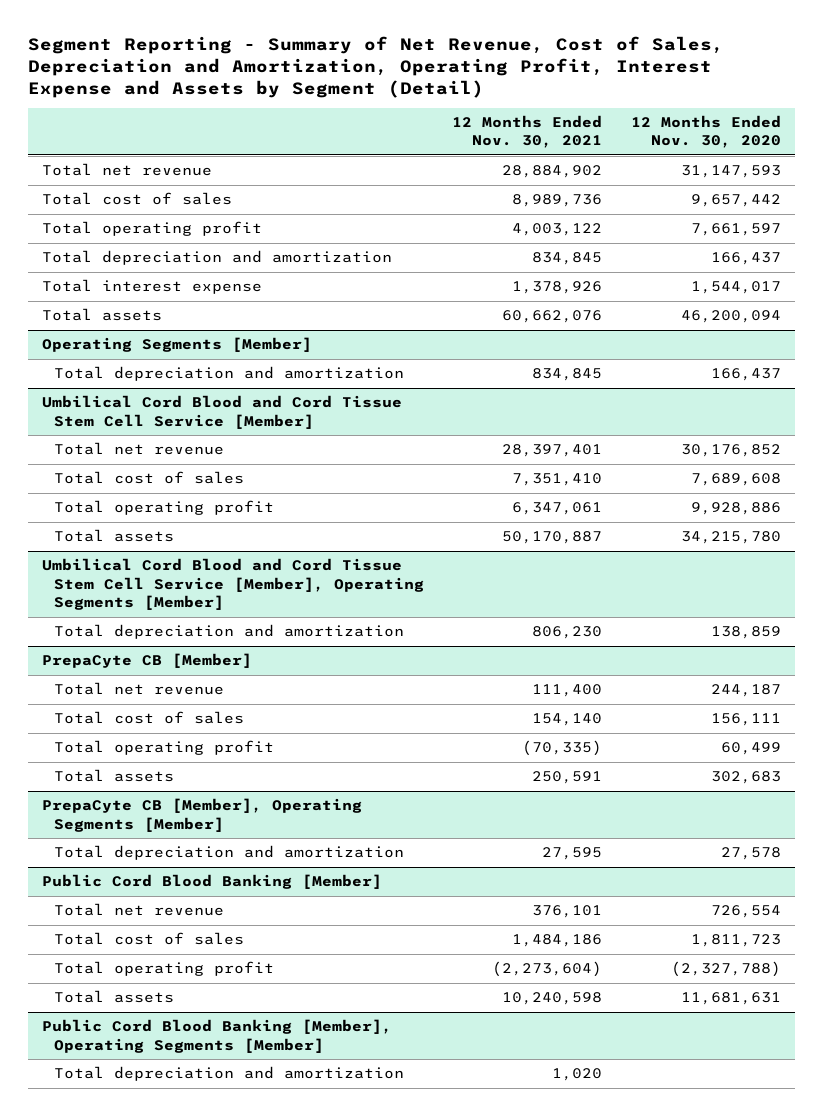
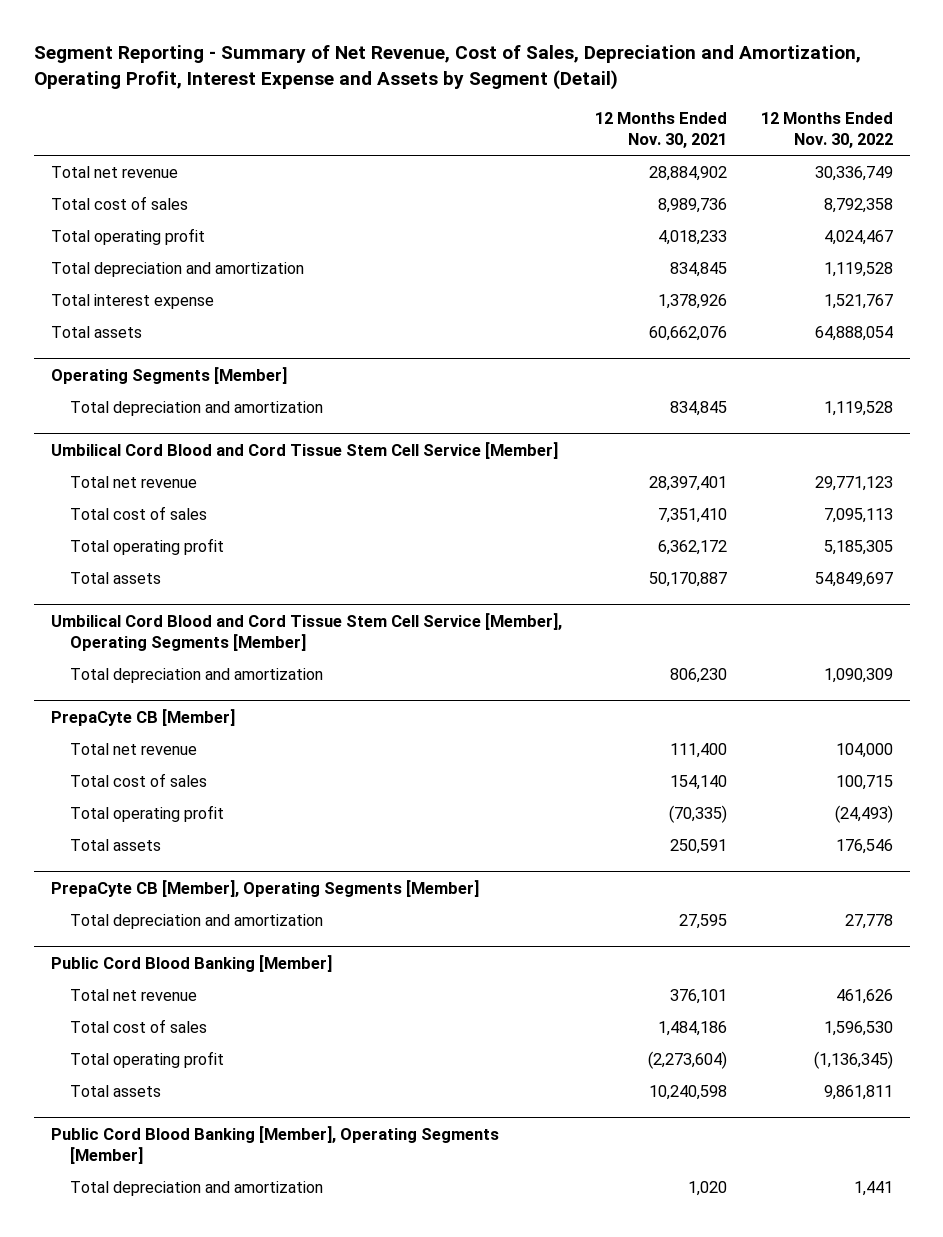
- | 12 Months Ended Nov. 30, 2021 | 12 Months Ended Nov. 30, 2020
+ | 12 Months Ended Nov. 30, 2021 | 12 Months Ended Nov. 30, 2022
- Total operating profit | 4,003,122 | 7,661,597
+ Total operating profit | 4,018,233 | 4,024,467
@ Umbilical Cord Blood and Cord Tissue Stem Cell Service [Member]
- Total operating profit | 6,347,061 | 9,928,886
+ Total operating profit | 6,362,172 | 5,185,305

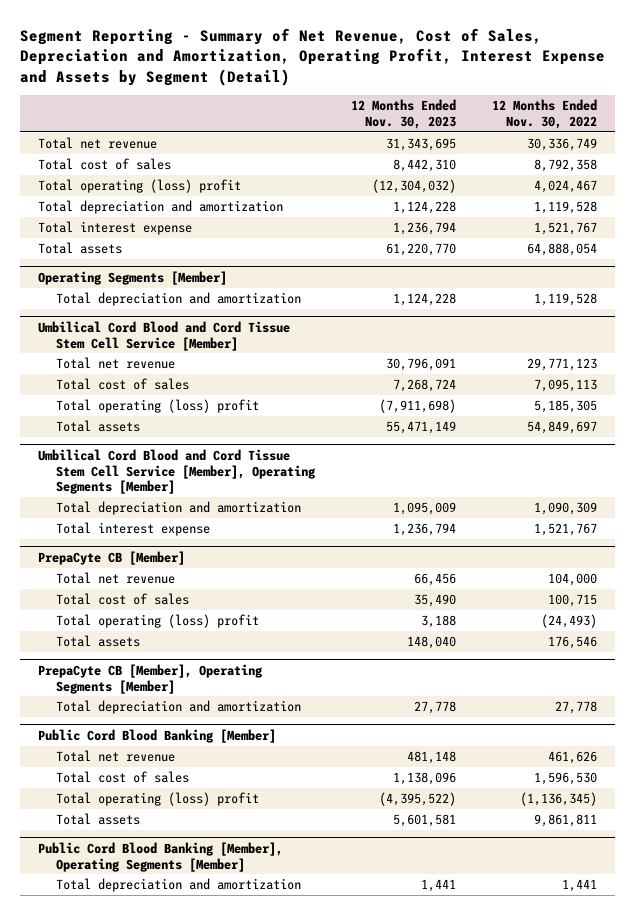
- | 12 Months Ended Nov. 30, 2021 | 12 Months Ended Nov. 30, 2022
+ | 12 Months Ended Nov. 30, 2023 | 12 Months Ended Nov. 30, 2022
- Total operating profit | 4,018,233 | 4,024,467
+ Total operating (loss) profit | (12,304,032) | 4,024,467
@ Umbilical Cord Blood and Cord Tissue Stem Cell Service [Member]
- Total operating profit | 6,362,172 | 5,185,305
+ Total operating (loss) profit | (7,911,698) | 5,185,305
@ Umbilical Cord Blood and Cord Tissue Stem Cell Service [Member], Operating Segments [Member]
+ Total interest expense | 1,236,794 | 1,521,767
@ PrepaCyte CB [Member]
- Total operating profit | (70,335) | (24,493)
+ Total operating (loss) profit | 3,188 | (24,493)
@ Public Cord Blood Banking [Member]
- Total operating profit | (2,273,604) | (1,136,345)
+ Total operating (loss) profit | (4,395,522) | (1,136,345)

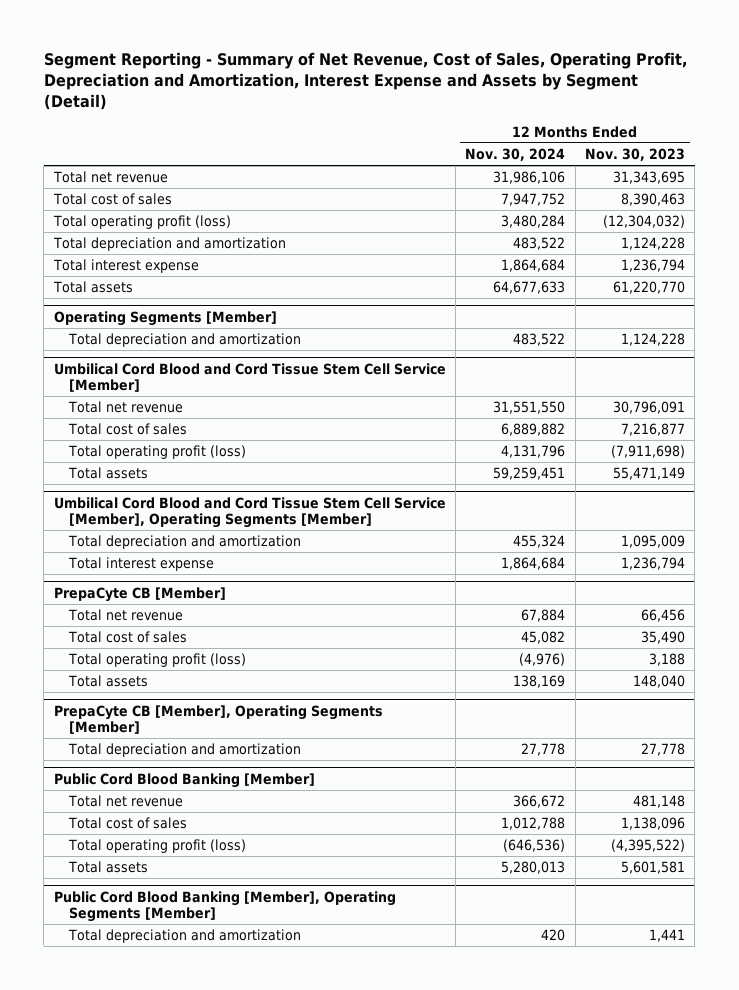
- Segment Reporting - Summary of Net Revenue, Cost of Sales, Depreciation and Amortization, Operating Profit, Interest Expense and Assets by Segment (Detail)
+ Segment Reporting - Summary of Net Revenue, Cost of Sales, Operating Profit, Depreciation and Amortization, Interest Expense and Assets by Segment (Detail)
- | 12 Months Ended Nov. 30, 2023 | 12 Months Ended Nov. 30, 2022
+ | 12 Months Ended Nov. 30, 2024 | 12 Months Ended Nov. 30, 2023
- Total cost of sales | 8,442,310 | 8,792,358
- Total operating (loss) profit | (12,304,032) | 4,024,467
+ Total cost of sales | 7,947,752 | 8,390,463
+ Total operating profit (loss) | 3,480,284 | (12,304,032)
@ Umbilical Cord Blood and Cord Tissue Stem Cell Service [Member]
- Total cost of sales | 7,268,724 | 7,095,113
- Total operating (loss) profit | (7,911,698) | 5,185,305
+ Total cost of sales | 6,889,882 | 7,216,877
+ Total operating profit (loss) | 4,131,796 | (7,911,698)
@ PrepaCyte CB [Member]
- Total operating (loss) profit | 3,188 | (24,493)
+ Total operating profit (loss) | (4,976) | 3,188
@ Public Cord Blood Banking [Member]
- Total operating (loss) profit | (4,395,522) | (1,136,345)
+ Total operating profit (loss) | (646,536) | (4,395,522)

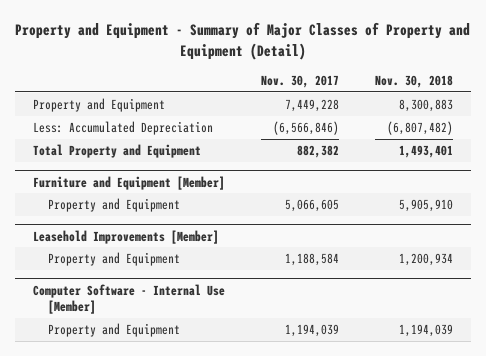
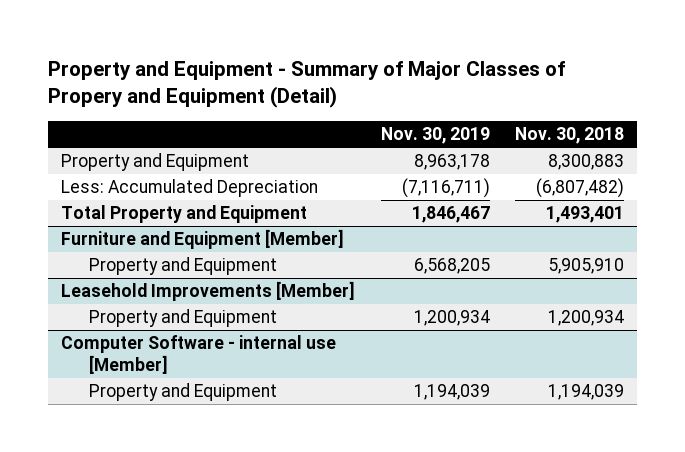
- Property and Equipment - Summary of Major Classes of Property and Equipment (Detail)
+ Property and Equipment - Summary of Major Classes of Propery and Equipment (Detail)
- | Nov. 30, 2017 | Nov. 30, 2018
+ | Nov. 30, 2019 | Nov. 30, 2018
- Computer Software - Internal Use [Member]
+ Computer Software - internal use [Member]

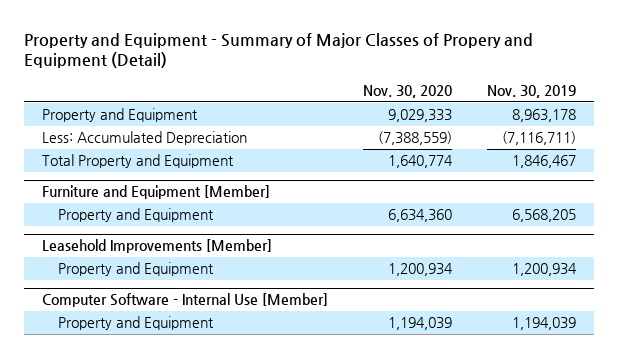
- | Nov. 30, 2019 | Nov. 30, 2018
+ | Nov. 30, 2020 | Nov. 30, 2019
- Computer Software - internal use [Member]
+ Computer Software - Internal Use [Member]

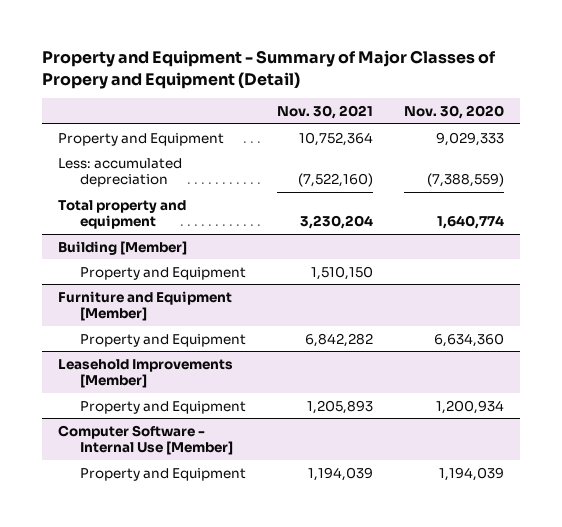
- | Nov. 30, 2020 | Nov. 30, 2019
+ | Nov. 30, 2021 | Nov. 30, 2020
- Less: Accumulated Depreciation | (7,388,559) | (7,116,711)
- Total Property and Equipment | 1,640,774 | 1,846,467
+ Less: accumulated depreciation | (7,522,160) | (7,388,559)
+ Total property and equipment | 3,230,204 | 1,640,774
+ Building [Member]
+ Property and Equipment | 1,510,150 |

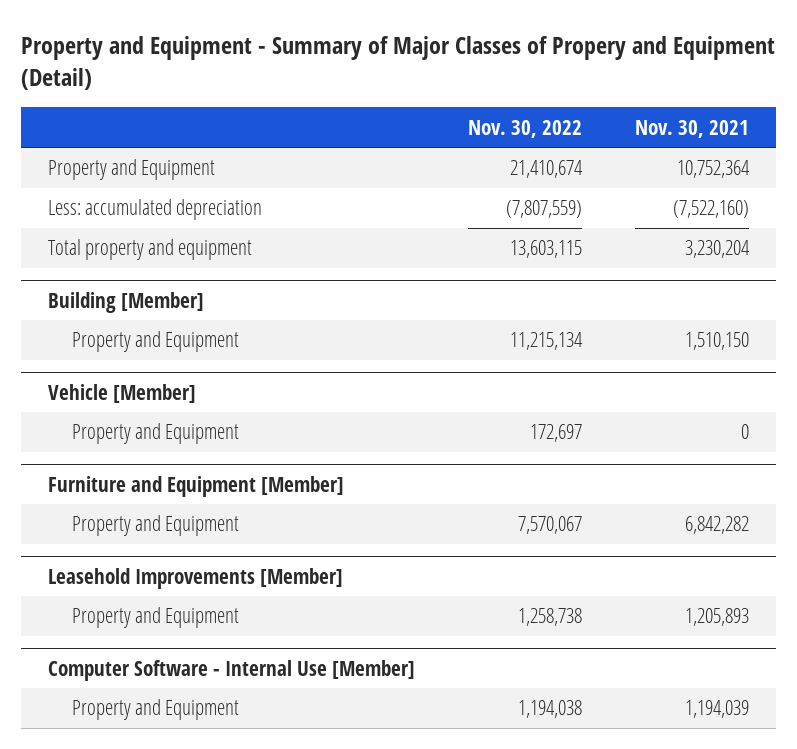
- | Nov. 30, 2021 | Nov. 30, 2020
+ | Nov. 30, 2022 | Nov. 30, 2021
+ Vehicle [Member]
+ Property and Equipment | 172,697 | 0

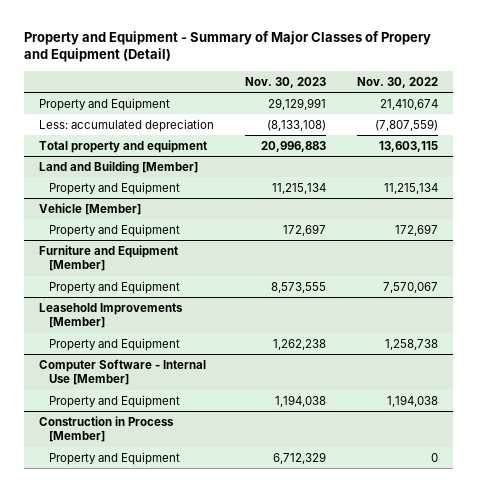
- | Nov. 30, 2022 | Nov. 30, 2021
+ | Nov. 30, 2023 | Nov. 30, 2022
- Building [Member]
+ Land and Building [Member]
+ Construction in Process [Member]
+ Property and Equipment | 6,712,329 | 0

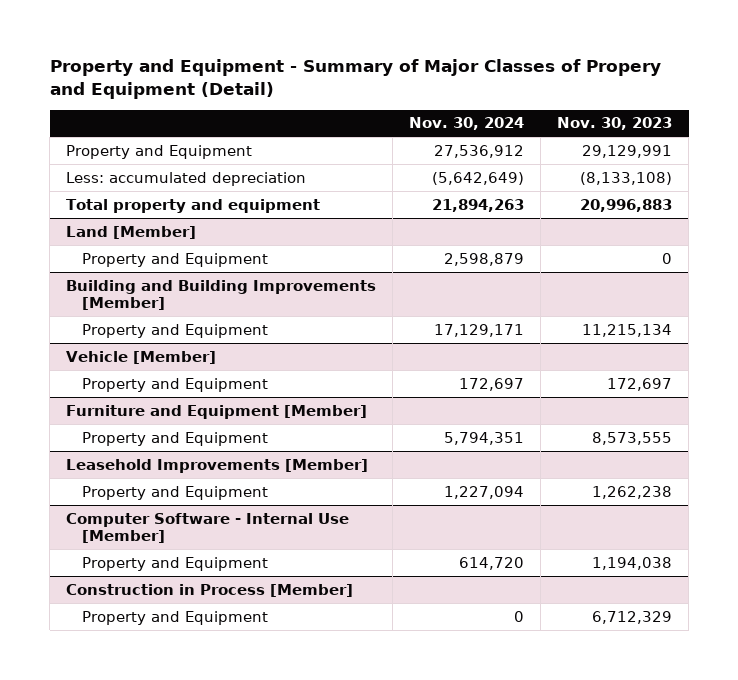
- | Nov. 30, 2023 | Nov. 30, 2022
+ | Nov. 30, 2024 | Nov. 30, 2023
- Land and Building [Member]
+ Land [Member]
+ Property and Equipment | 2,598,879 | 0
+ Building and Building Improvements [Member]

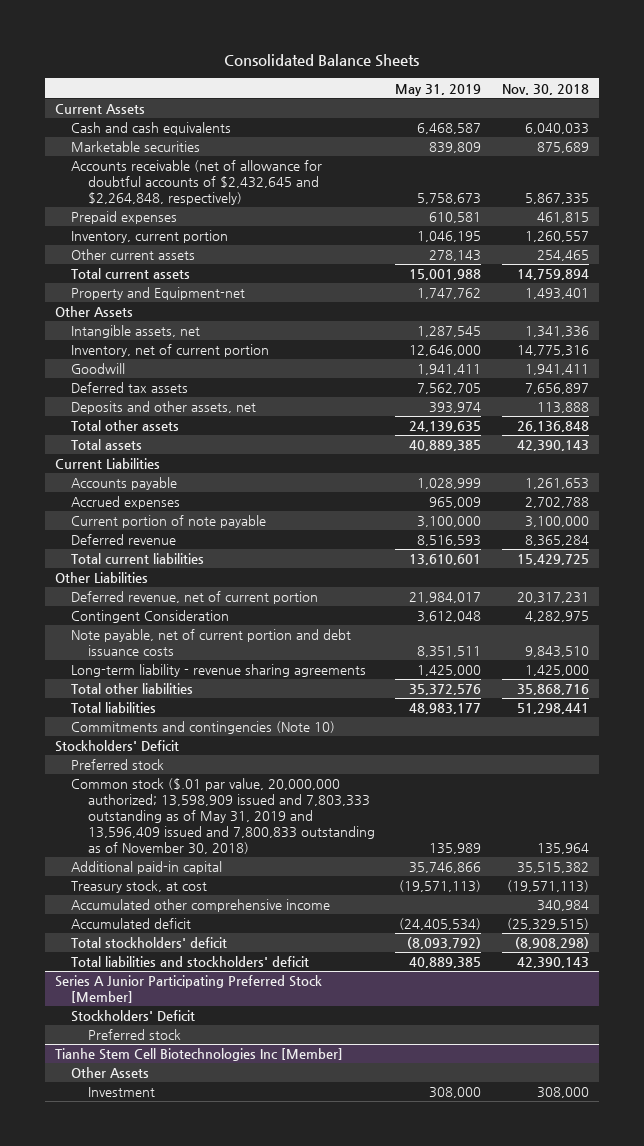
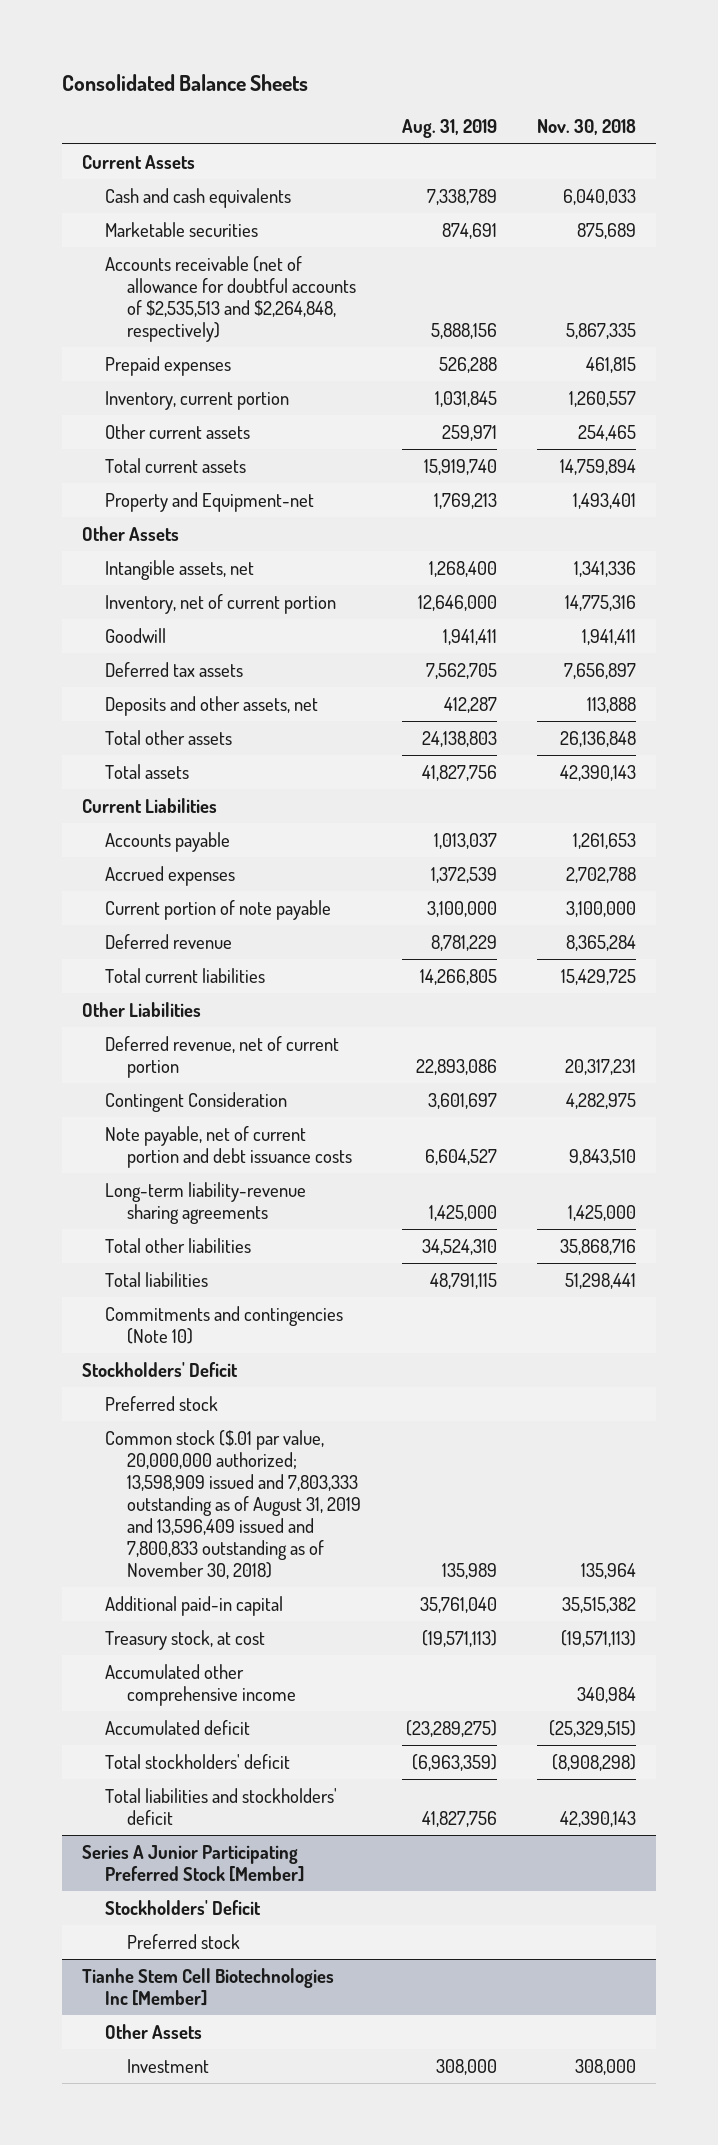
- | May 31, 2019 | Nov. 30, 2018
+ | Aug. 31, 2019 | Nov. 30, 2018
- Accounts receivable (net of allowance for doubtful accounts of $2,432,645 and $2,264,848, respectively) | 5,758,673 | 5,867,335
+ Accounts receivable (net of allowance for doubtful accounts of $2,535,513 and $2,264,848, respectively) | 5,888,156 | 5,867,335
- Long-term liability - revenue sharing agreements | 1,425,000 | 1,425,000
+ Long-term liability-revenue sharing agreements | 1,425,000 | 1,425,000
- Common stock ($.01 par value, 20,000,000 authorized; 13,598,909 issued and 7,803,333 outstanding as of May 31, 2019 and 13,596,409 issued and 7,800,833 outstanding as of November 30, 2018) | 135,989 | 135,964
+ Common stock ($.01 par value, 20,000,000 authorized; 13,598,909 issued and 7,803,333 outstanding as of August 31, 2019 and 13,596,409 issued and 7,800,833 outstanding as of November 30, 2018) | 135,989 | 135,964

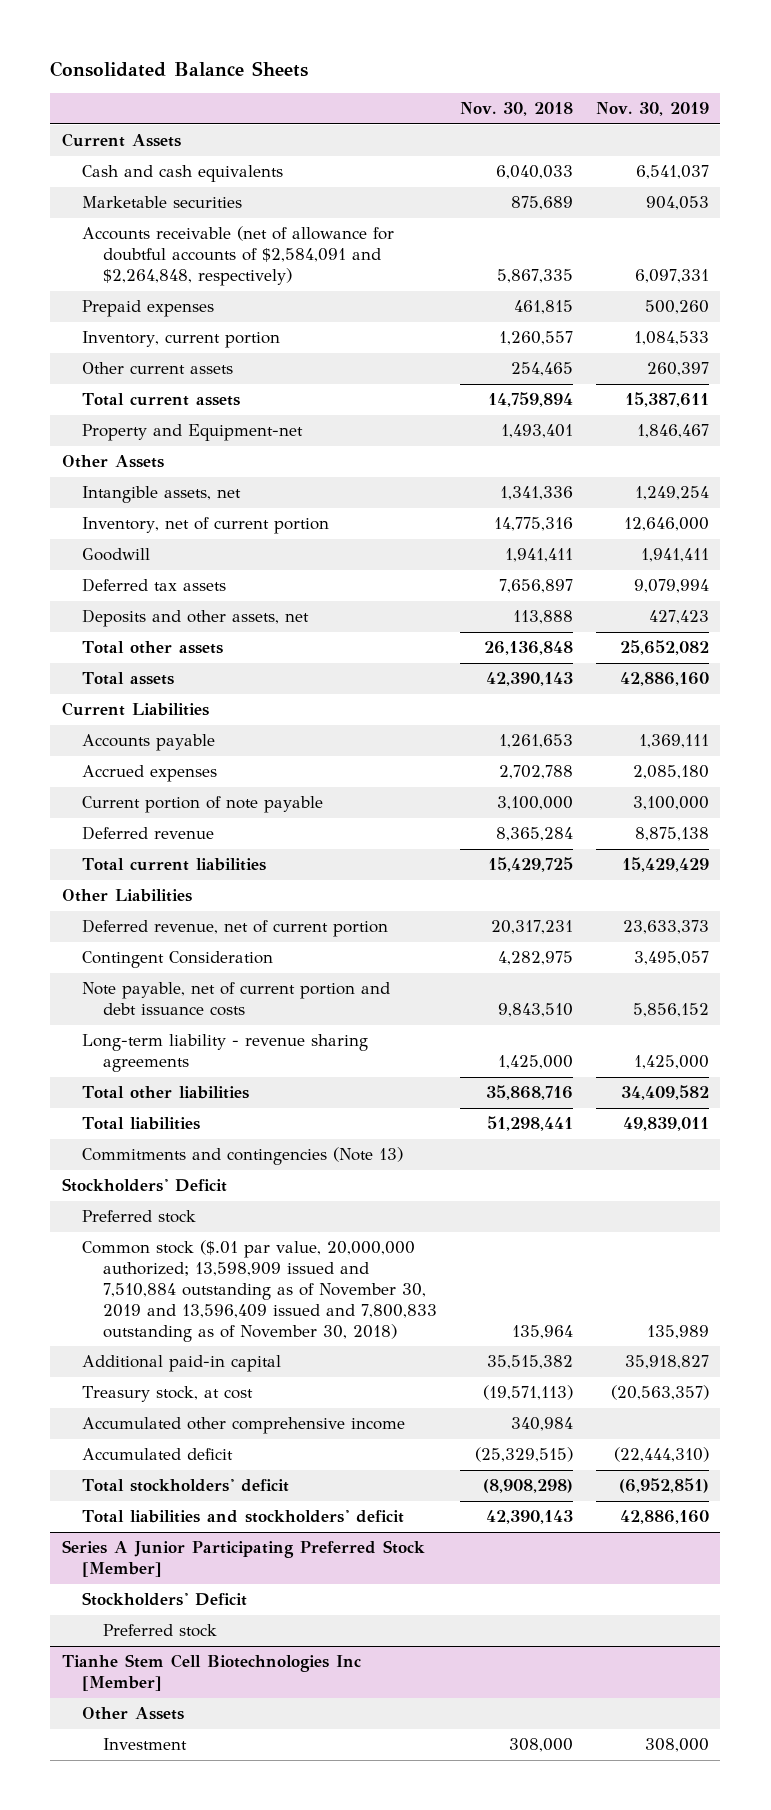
- | Aug. 31, 2019 | Nov. 30, 2018
+ | Nov. 30, 2018 | Nov. 30, 2019
- Accounts receivable (net of allowance for doubtful accounts of $2,535,513 and $2,264,848, respectively) | 5,888,156 | 5,867,335
+ Accounts receivable (net of allowance for doubtful accounts of $2,584,091 and $2,264,848, respectively) | 5,867,335 | 6,097,331
- Long-term liability-revenue sharing agreements | 1,425,000 | 1,425,000
+ Long-term liability - revenue sharing agreements | 1,425,000 | 1,425,000
- Commitments and contingencies (Note 10)
+ Commitments and contingencies (Note 13)
- Common stock ($.01 par value, 20,000,000 authorized; 13,598,909 issued and 7,803,333 outstanding as of August 31, 2019 and 13,596,409 issued and 7,800,833 outstanding as of November 30, 2018) | 135,989 | 135,964
+ Common stock ($.01 par value, 20,000,000 authorized; 13,598,909 issued and 7,510,884 outstanding as of November 30, 2019 and 13,596,409 issued and 7,800,833 outstanding as of November 30, 2018) | 135,964 | 135,989

